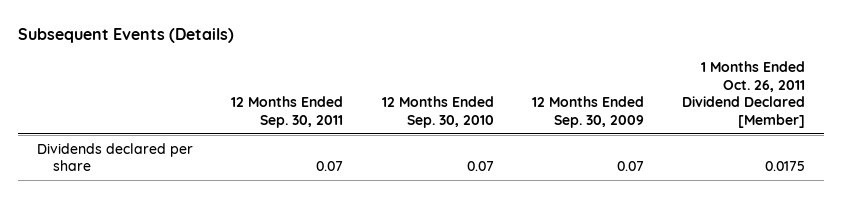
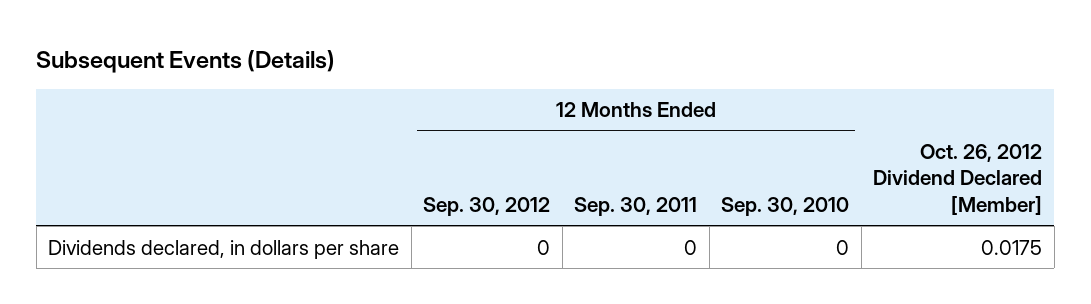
- | 12 Months Ended Sep. 30, 2011 | 12 Months Ended Sep. 30, 2010 | 12 Months Ended Sep. 30, 2009 | 1 Months Ended Oct. 26, 2011 Dividend Declared [Member]
+ | 12 Months Ended Sep. 30, 2012 | 12 Months Ended Sep. 30, 2011 | 12 Months Ended Sep. 30, 2010 | Oct. 26, 2012 Dividend Declared [Member]
- Dividends declared per share | 0.07 | 0.07 | 0.07 | 0.0175
+ Dividends declared, in dollars per share | 0 | 0 | 0 | 0.0175

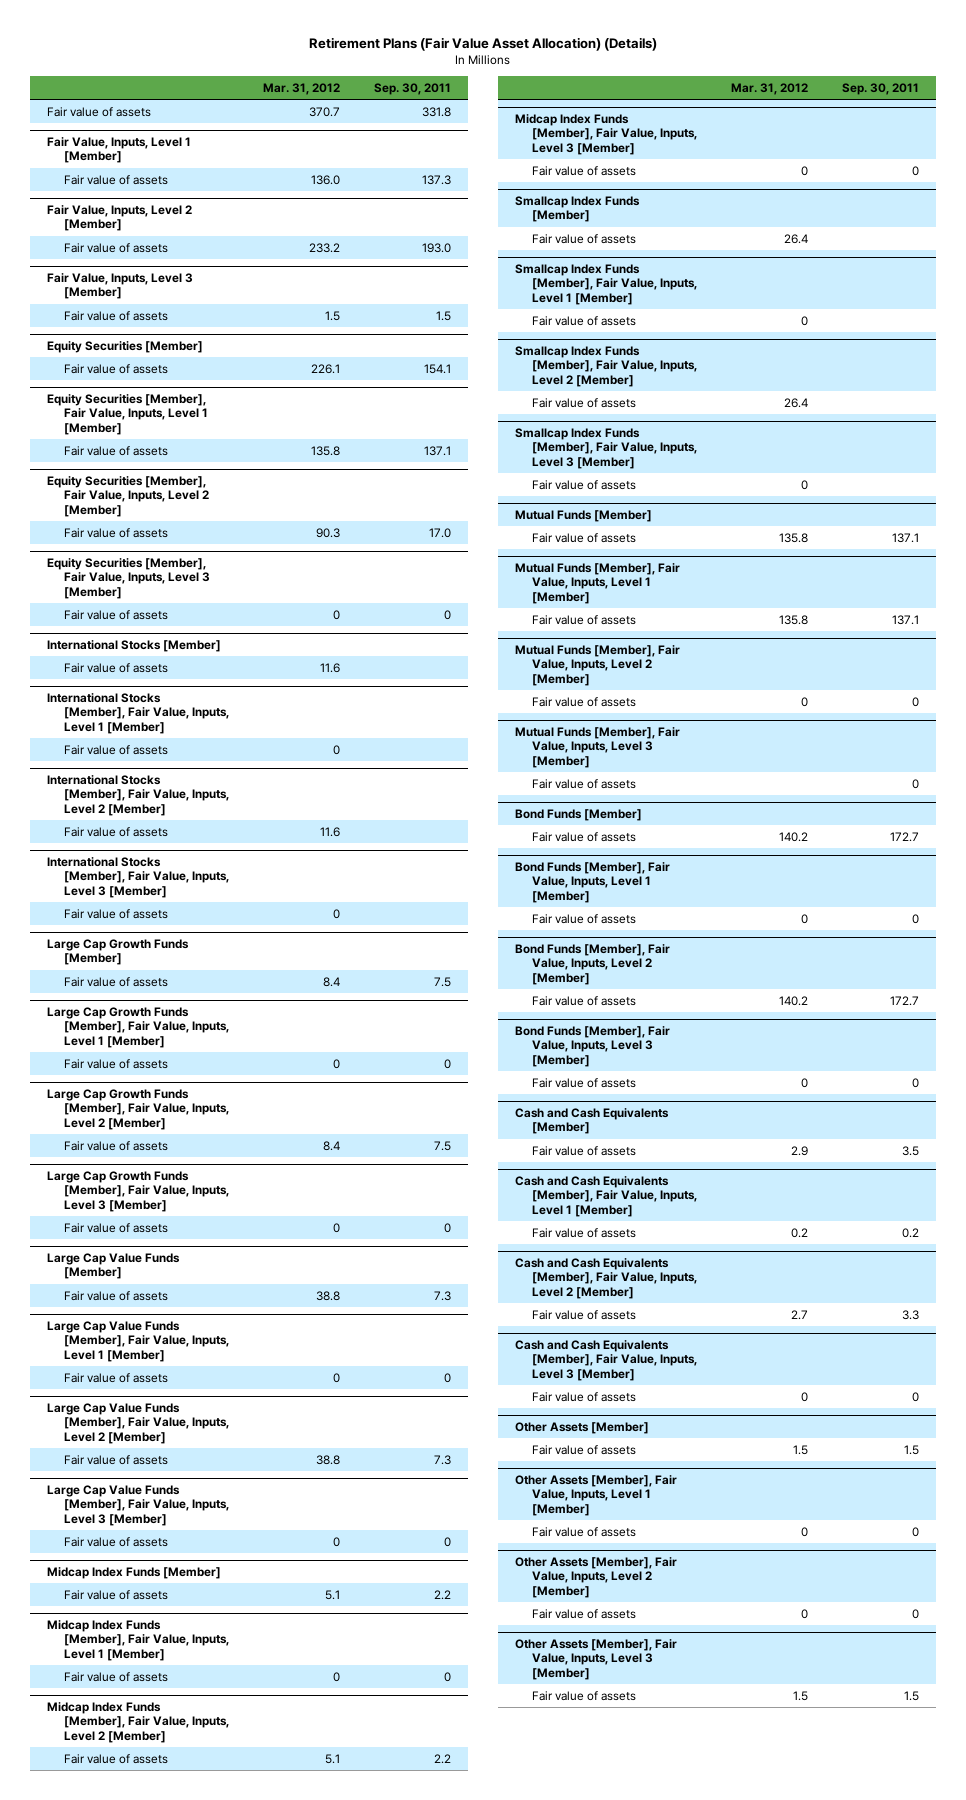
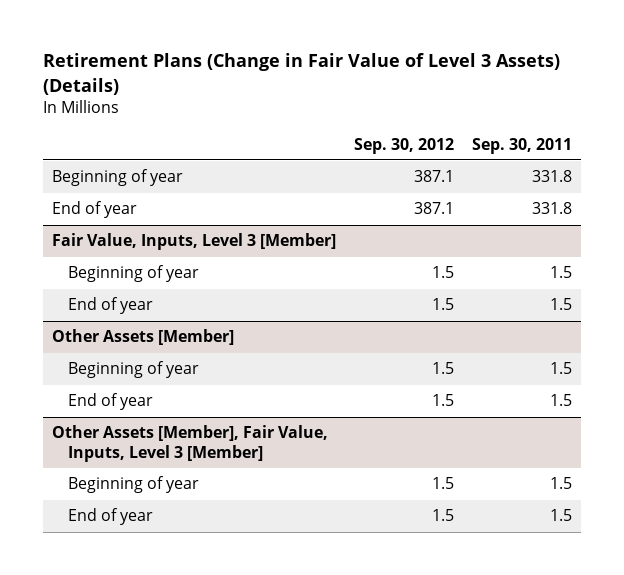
- Retirement Plans (Fair Value Asset Allocation) (Details)
+ Retirement Plans (Change in Fair Value of Level 3 Assets) (Details)
- | Mar. 31, 2012 | Sep. 30, 2011
+ | Sep. 30, 2012 | Sep. 30, 2011
- Fair value of assets | 370.7 | 331.8
- Fair Value, Inputs, Level 1 [Member]
- Fair value of assets | 136.0 | 137.3
- Fair Value, Inputs, Level 2 [Member]
- Fair value of assets | 233.2 | 193.0
+ Beginning of year | 387.1 | 331.8
+ End of year | 387.1 | 331.8
@ Fair Value, Inputs, Level 3 [Member]
- Fair value of assets | 1.5 | 1.5
- Equity Securities [Member]
- Fair value of assets | 226.1 | 154.1
- Equity Securities [Member], Fair Value, Inputs, Level 1 [Member]
- Fair value of assets | 135.8 | 137.1
- Equity Securities [Member], Fair Value, Inputs, Level 2 [Member]
- Fair value of assets | 90.3 | 17.0
- Equity Securities [Member], Fair Value, Inputs, Level 3 [Member]
- Fair value of assets | 0 | 0
- International Stocks [Member]
- Fair value of assets | 11.6 |
- International Stocks [Member], Fair Value, Inputs, Level 1 [Member]
- Fair value of assets | 0 |
- International Stocks [Member], Fair Value, Inputs, Level 2 [Member]
- Fair value of assets | 11.6 |
- International Stocks [Member], Fair Value, Inputs, Level 3 [Member]
- Fair value of assets | 0 |
- Large Cap Growth Funds [Member]
- Fair value of assets | 8.4 | 7.5
- Large Cap Growth Funds [Member], Fair Value, Inputs, Level 1 [Member]
- Fair value of assets | 0 | 0
- Large Cap Growth Funds [Member], Fair Value, Inputs, Level 2 [Member]
- Fair value of assets | 8.4 | 7.5
- Large Cap Growth Funds [Member], Fair Value, Inputs, Level 3 [Member]
- Fair value of assets | 0 | 0
- Large Cap Value Funds [Member]
- Fair value of assets | 38.8 | 7.3
- Large Cap Value Funds [Member], Fair Value, Inputs, Level 1 [Member]
- Fair value of assets | 0 | 0
- Large Cap Value Funds [Member], Fair Value, Inputs, Level 2 [Member]
- Fair value of assets | 38.8 | 7.3
- Large Cap Value Funds [Member], Fair Value, Inputs, Level 3 [Member]
- Fair value of assets | 0 | 0
- Midcap Index Funds [Member]
- Fair value of assets | 5.1 | 2.2
- Midcap Index Funds [Member], Fair Value, Inputs, Level 1 [Member]
- Fair value of assets | 0 | 0
- Midcap Index Funds [Member], Fair Value, Inputs, Level 2 [Member]
- Fair value of assets | 5.1 | 2.2
- Midcap Index Funds [Member], Fair Value, Inputs, Level 3 [Member]
- Fair value of assets | 0 | 0
- Smallcap Index Funds [Member]
- Fair value of assets | 26.4 |
- Smallcap Index Funds [Member], Fair Value, Inputs, Level 1 [Member]
- Fair value of assets | 0 |
- Smallcap Index Funds [Member], Fair Value, Inputs, Level 2 [Member]
- Fair value of assets | 26.4 |
- Smallcap Index Funds [Member], Fair Value, Inputs, Level 3 [Member]
- Fair value of assets | 0 |
- Mutual Funds [Member]
- Fair value of assets | 135.8 | 137.1
- Mutual Funds [Member], Fair Value, Inputs, Level 1 [Member]
- Fair value of assets | 135.8 | 137.1
- Mutual Funds [Member], Fair Value, Inputs, Level 2 [Member]
- Fair value of assets | 0 | 0
- Mutual Funds [Member], Fair Value, Inputs, Level 3 [Member]
- Fair value of assets | | 0
- Bond Funds [Member]
- Fair value of assets | 140.2 | 172.7
- Bond Funds [Member], Fair Value, Inputs, Level 1 [Member]
- Fair value of assets | 0 | 0
- Bond Funds [Member], Fair Value, Inputs, Level 2 [Member]
- Fair value of assets | 140.2 | 172.7
- Bond Funds [Member], Fair Value, Inputs, Level 3 [Member]
- Fair value of assets | 0 | 0
- Cash and Cash Equivalents [Member]
- Fair value of assets | 2.9 | 3.5
- Cash and Cash Equivalents [Member], Fair Value, Inputs, Level 1 [Member]
- Fair value of assets | 0.2 | 0.2
- Cash and Cash Equivalents [Member], Fair Value, Inputs, Level 2 [Member]
- Fair value of assets | 2.7 | 3.3
- Cash and Cash Equivalents [Member], Fair Value, Inputs, Level 3 [Member]
- Fair value of assets | 0 | 0
@ Fair Value, Inputs, Level 3 [Member]
+ Beginning of year | 1.5 | 1.5
+ End of year | 1.5 | 1.5
@ Other Assets [Member]
- Fair value of assets | 1.5 | 1.5
- Other Assets [Member], Fair Value, Inputs, Level 1 [Member]
- Fair value of assets | 0 | 0
- Other Assets [Member], Fair Value, Inputs, Level 2 [Member]
- Fair value of assets | 0 | 0
@ Other Assets [Member]
+ Beginning of year | 1.5 | 1.5
+ End of year | 1.5 | 1.5
@ Other Assets [Member], Fair Value, Inputs, Level 3 [Member]
- Fair value of assets | 1.5 | 1.5
+ Beginning of year | 1.5 | 1.5
+ End of year | 1.5 | 1.5

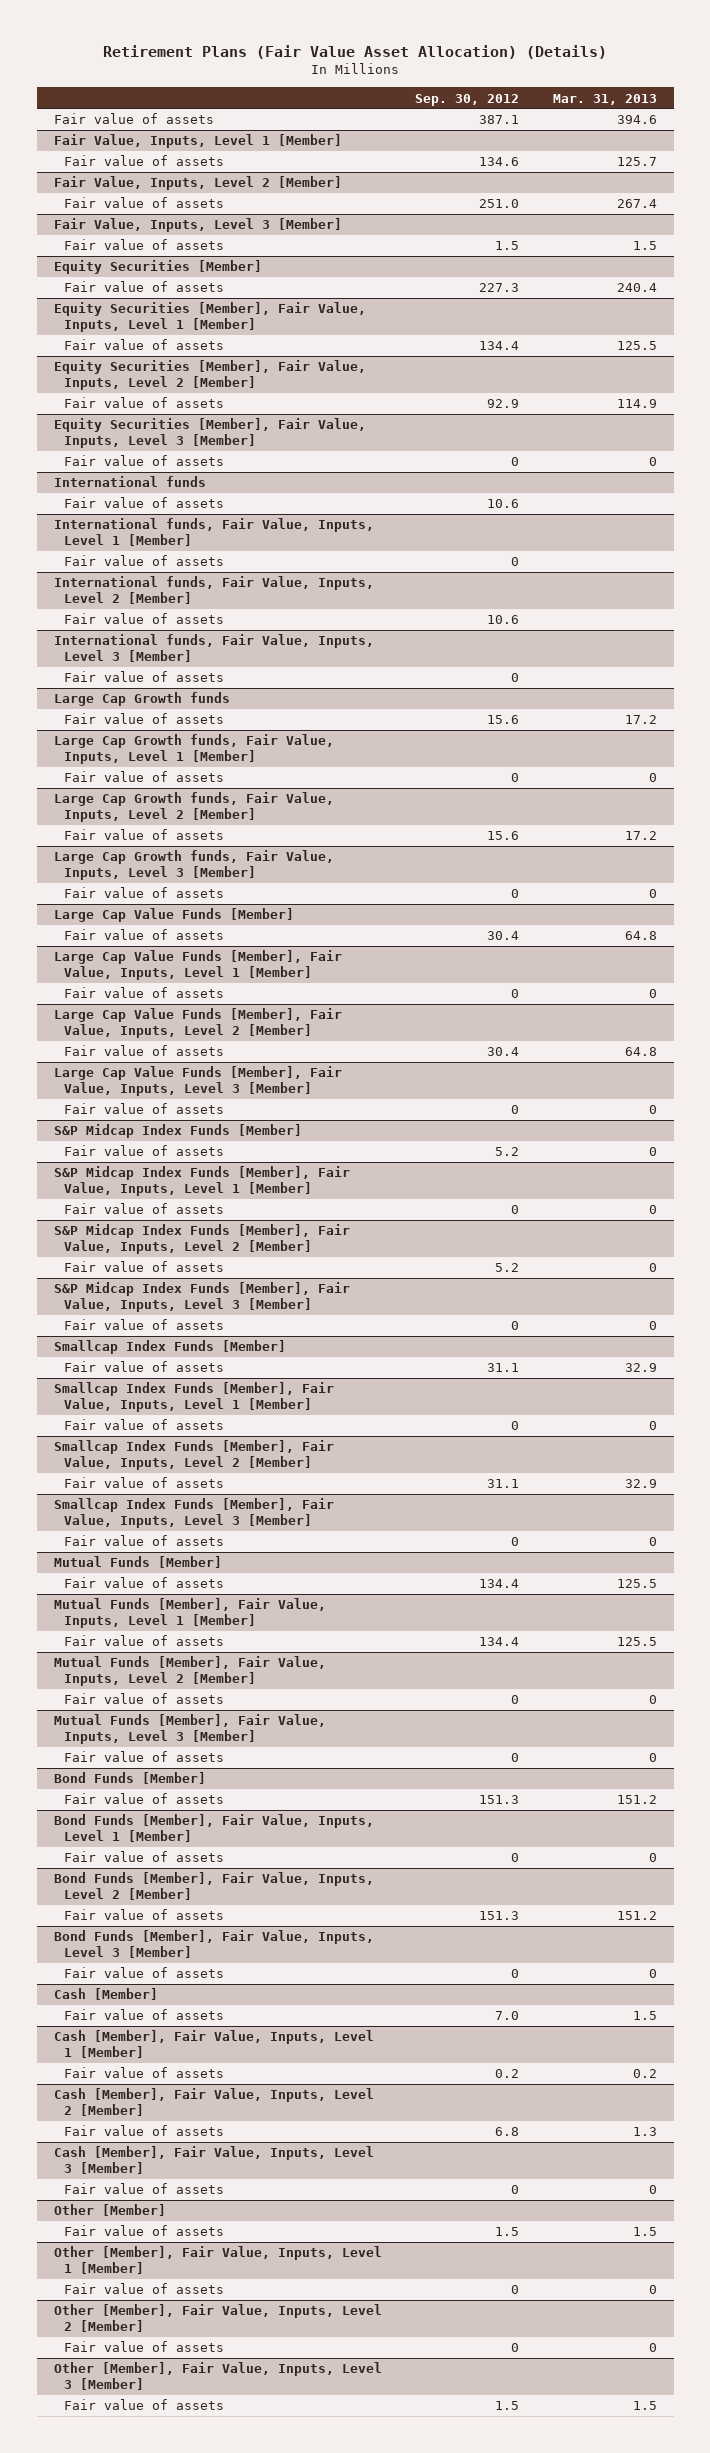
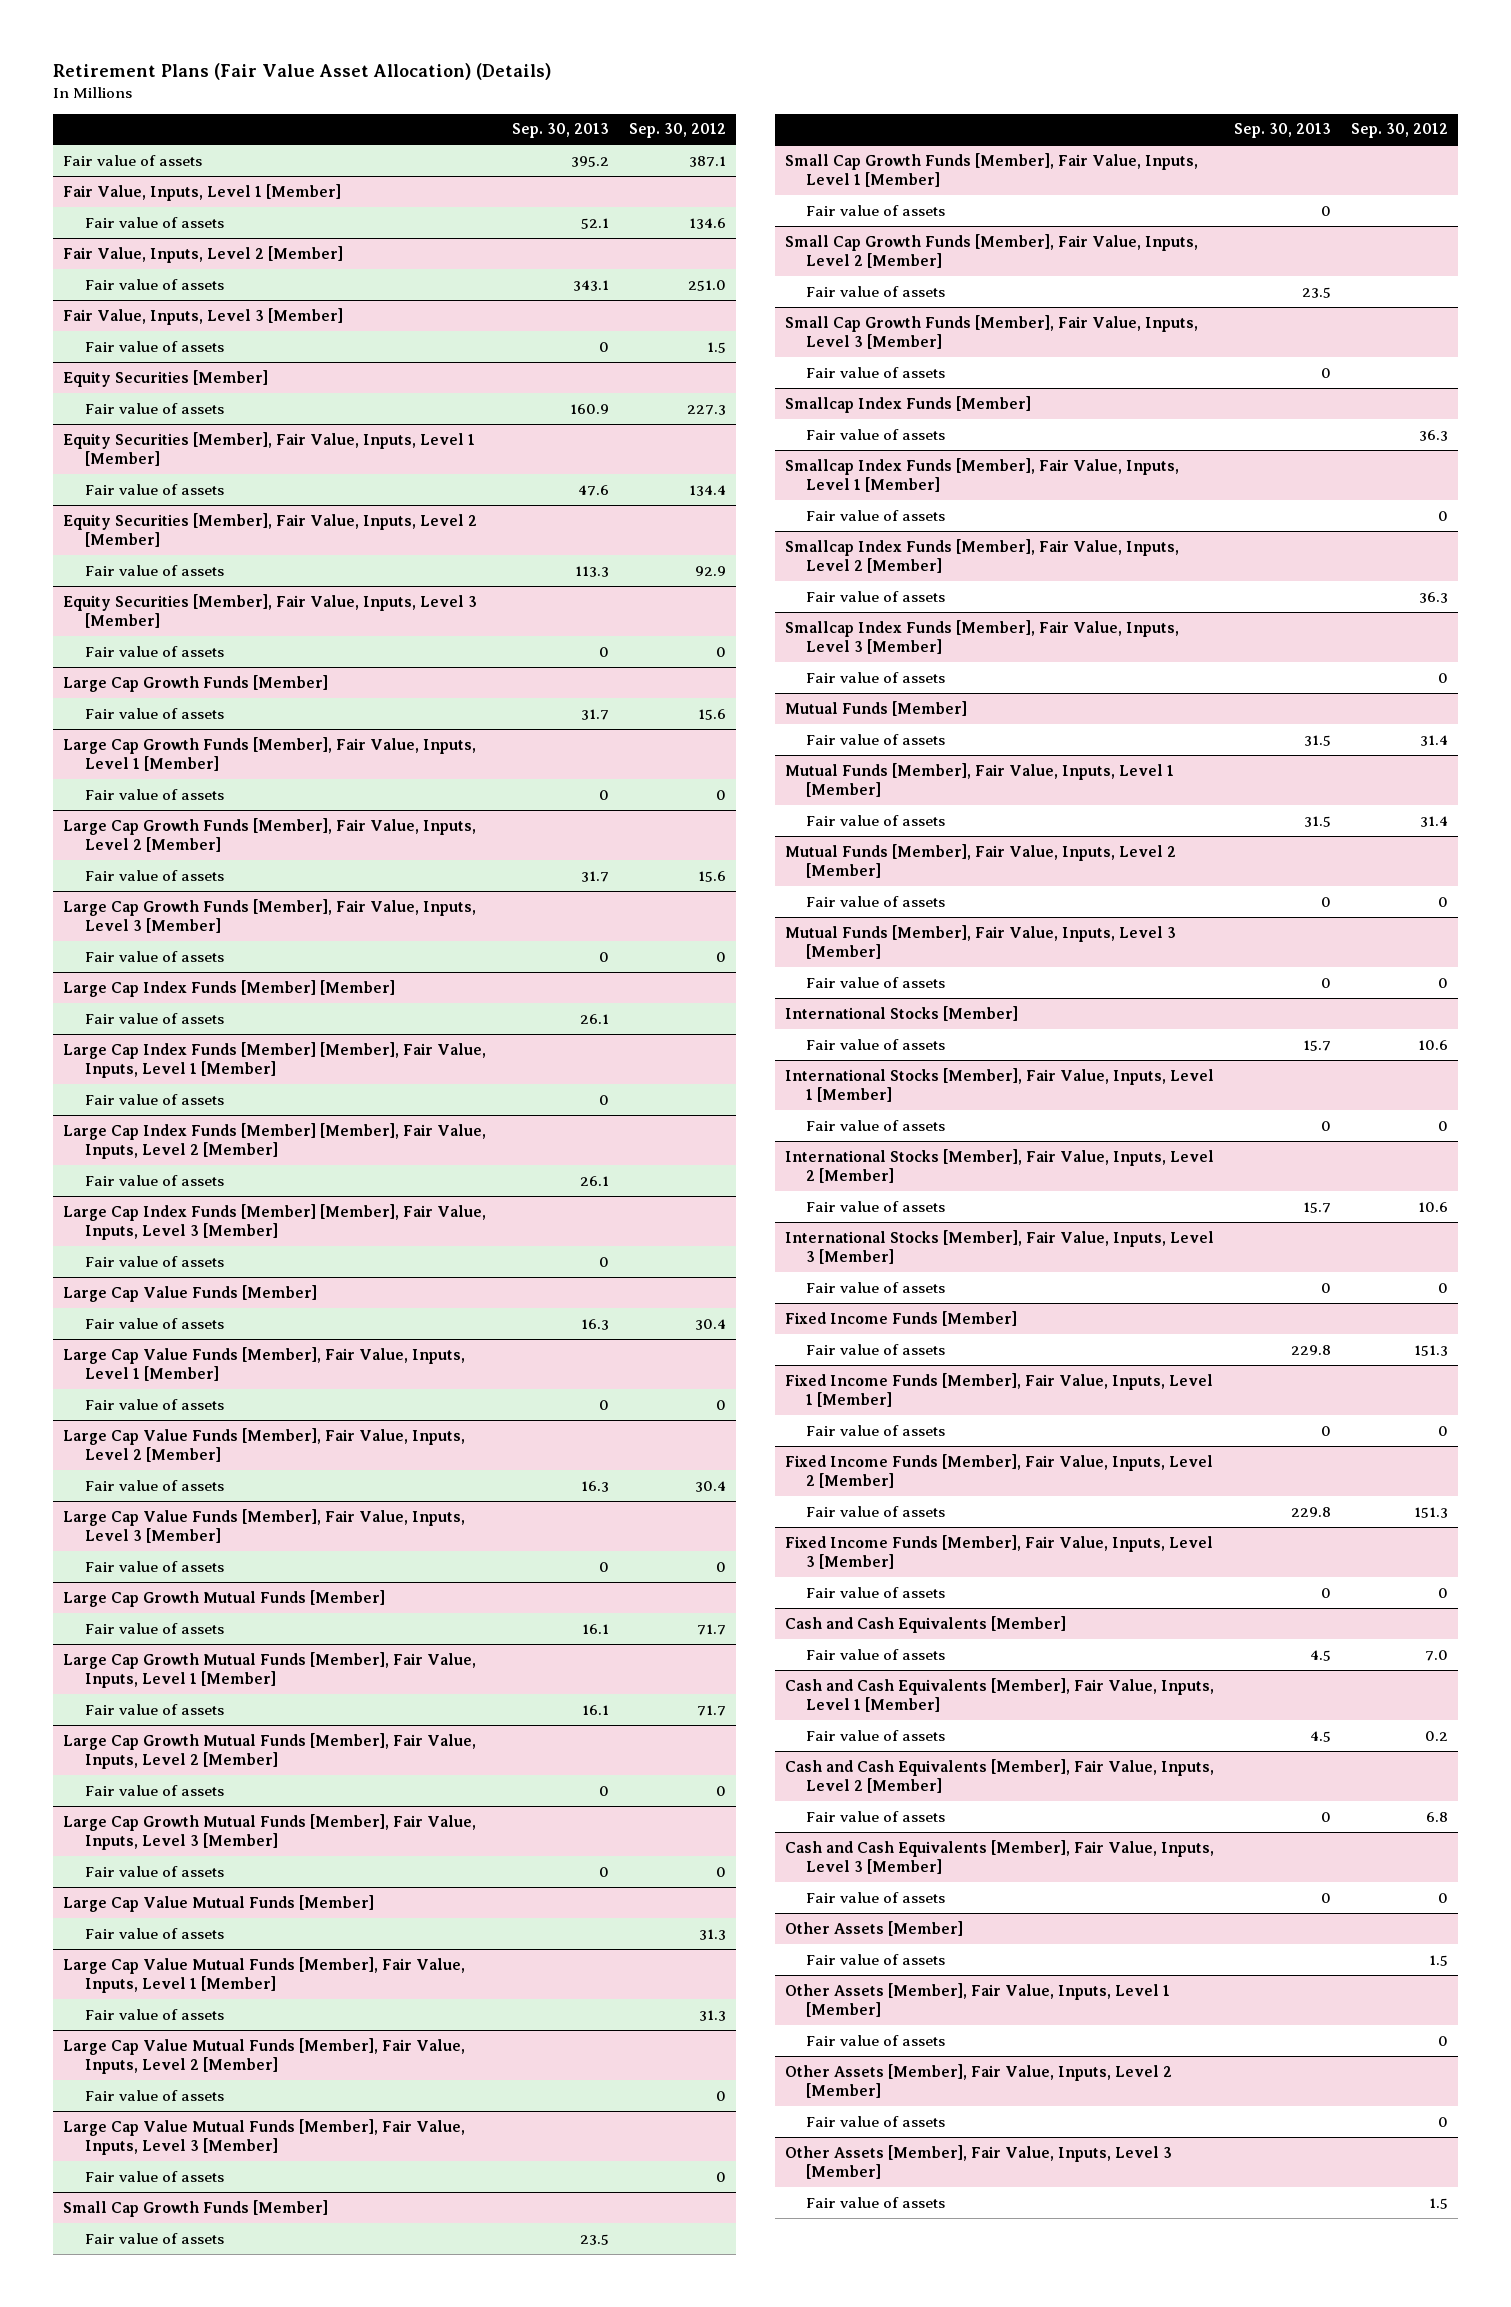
- | Sep. 30, 2012 | Mar. 31, 2013
+ | Sep. 30, 2013 | Sep. 30, 2012
- International funds
- Fair value of assets | 10.6 |
- International funds, Fair Value, Inputs, Level 1 [Member]
- Fair value of assets | 0 |
- International funds, Fair Value, Inputs, Level 2 [Member]
- Fair value of assets | 10.6 |
- International funds, Fair Value, Inputs, Level 3 [Member]
- Fair value of assets | 0 |
- Large Cap Growth funds
+ Large Cap Growth Funds [Member]
- Large Cap Growth funds, Fair Value, Inputs, Level 1 [Member]
+ Large Cap Growth Funds [Member], Fair Value, Inputs, Level 1 [Member]
- Large Cap Growth funds, Fair Value, Inputs, Level 2 [Member]
+ Large Cap Growth Funds [Member], Fair Value, Inputs, Level 2 [Member]
- Large Cap Growth funds, Fair Value, Inputs, Level 3 [Member]
+ Large Cap Growth Funds [Member], Fair Value, Inputs, Level 3 [Member]
+ Large Cap Index Funds [Member] [Member]
+ Fair value of assets | 26.1 |
+ Large Cap Index Funds [Member] [Member], Fair Value, Inputs, Level 1 [Member]
+ Fair value of assets | 0 |
+ Large Cap Index Funds [Member] [Member], Fair Value, Inputs, Level 2 [Member]
+ Fair value of assets | 26.1 |
+ Large Cap Index Funds [Member] [Member], Fair Value, Inputs, Level 3 [Member]
+ Fair value of assets | 0 |
- S&P Midcap Index Funds [Member]
- Fair value of assets | 5.2 | 0
- S&P Midcap Index Funds [Member], Fair Value, Inputs, Level 1 [Member]
+ Large Cap Growth Mutual Funds [Member]
+ Fair value of assets | 16.1 | 71.7
+ Large Cap Growth Mutual Funds [Member], Fair Value, Inputs, Level 1 [Member]
+ Fair value of assets | 16.1 | 71.7
+ Large Cap Growth Mutual Funds [Member], Fair Value, Inputs, Level 2 [Member]
- S&P Midcap Index Funds [Member], Fair Value, Inputs, Level 2 [Member]
- Fair value of assets | 5.2 | 0
- S&P Midcap Index Funds [Member], Fair Value, Inputs, Level 3 [Member]
+ Large Cap Growth Mutual Funds [Member], Fair Value, Inputs, Level 3 [Member]
+ Large Cap Value Mutual Funds [Member]
+ Fair value of assets | | 31.3
+ Large Cap Value Mutual Funds [Member], Fair Value, Inputs, Level 1 [Member]
+ Fair value of assets | | 31.3
+ Large Cap Value Mutual Funds [Member], Fair Value, Inputs, Level 2 [Member]
+ Fair value of assets | | 0
+ Large Cap Value Mutual Funds [Member], Fair Value, Inputs, Level 3 [Member]
+ Fair value of assets | | 0
+ Small Cap Growth Funds [Member]
+ Fair value of assets | 23.5 |
+ Small Cap Growth Funds [Member], Fair Value, Inputs, Level 1 [Member]
+ Fair value of assets | 0 |
+ Small Cap Growth Funds [Member], Fair Value, Inputs, Level 2 [Member]
+ Fair value of assets | 23.5 |
+ Small Cap Growth Funds [Member], Fair Value, Inputs, Level 3 [Member]
+ Fair value of assets | 0 |
@ Smallcap Index Funds [Member]
- Fair value of assets | 31.1 | 32.9
+ Fair value of assets | | 36.3
@ Smallcap Index Funds [Member], Fair Value, Inputs, Level 2 [Member]
- Fair value of assets | 31.1 | 32.9
+ Fair value of assets | | 36.3
@ Mutual Funds [Member]
- Fair value of assets | 134.4 | 125.5
+ Fair value of assets | 31.5 | 31.4
@ Mutual Funds [Member], Fair Value, Inputs, Level 1 [Member]
- Fair value of assets | 134.4 | 125.5
+ Fair value of assets | 31.5 | 31.4
- Bond Funds [Member]
+ International Stocks [Member]
+ Fair value of assets | 15.7 | 10.6
+ International Stocks [Member], Fair Value, Inputs, Level 1 [Member]
+ Fair value of assets | 0 | 0
+ International Stocks [Member], Fair Value, Inputs, Level 2 [Member]
+ Fair value of assets | 15.7 | 10.6
+ International Stocks [Member], Fair Value, Inputs, Level 3 [Member]
+ Fair value of assets | 0 | 0
+ Fixed Income Funds [Member]
- Bond Funds [Member], Fair Value, Inputs, Level 1 [Member]
+ Fixed Income Funds [Member], Fair Value, Inputs, Level 1 [Member]
- Bond Funds [Member], Fair Value, Inputs, Level 2 [Member]
+ Fixed Income Funds [Member], Fair Value, Inputs, Level 2 [Member]
- Bond Funds [Member], Fair Value, Inputs, Level 3 [Member]
+ Fixed Income Funds [Member], Fair Value, Inputs, Level 3 [Member]
- Cash [Member]
+ Cash and Cash Equivalents [Member]
- Cash [Member], Fair Value, Inputs, Level 1 [Member]
+ Cash and Cash Equivalents [Member], Fair Value, Inputs, Level 1 [Member]
- Cash [Member], Fair Value, Inputs, Level 2 [Member]
+ Cash and Cash Equivalents [Member], Fair Value, Inputs, Level 2 [Member]
- Cash [Member], Fair Value, Inputs, Level 3 [Member]
+ Cash and Cash Equivalents [Member], Fair Value, Inputs, Level 3 [Member]
- Other [Member]
+ Other Assets [Member]
- Other [Member], Fair Value, Inputs, Level 1 [Member]
+ Other Assets [Member], Fair Value, Inputs, Level 1 [Member]
- Other [Member], Fair Value, Inputs, Level 2 [Member]
+ Other Assets [Member], Fair Value, Inputs, Level 2 [Member]
- Other [Member], Fair Value, Inputs, Level 3 [Member]
+ Other Assets [Member], Fair Value, Inputs, Level 3 [Member]

